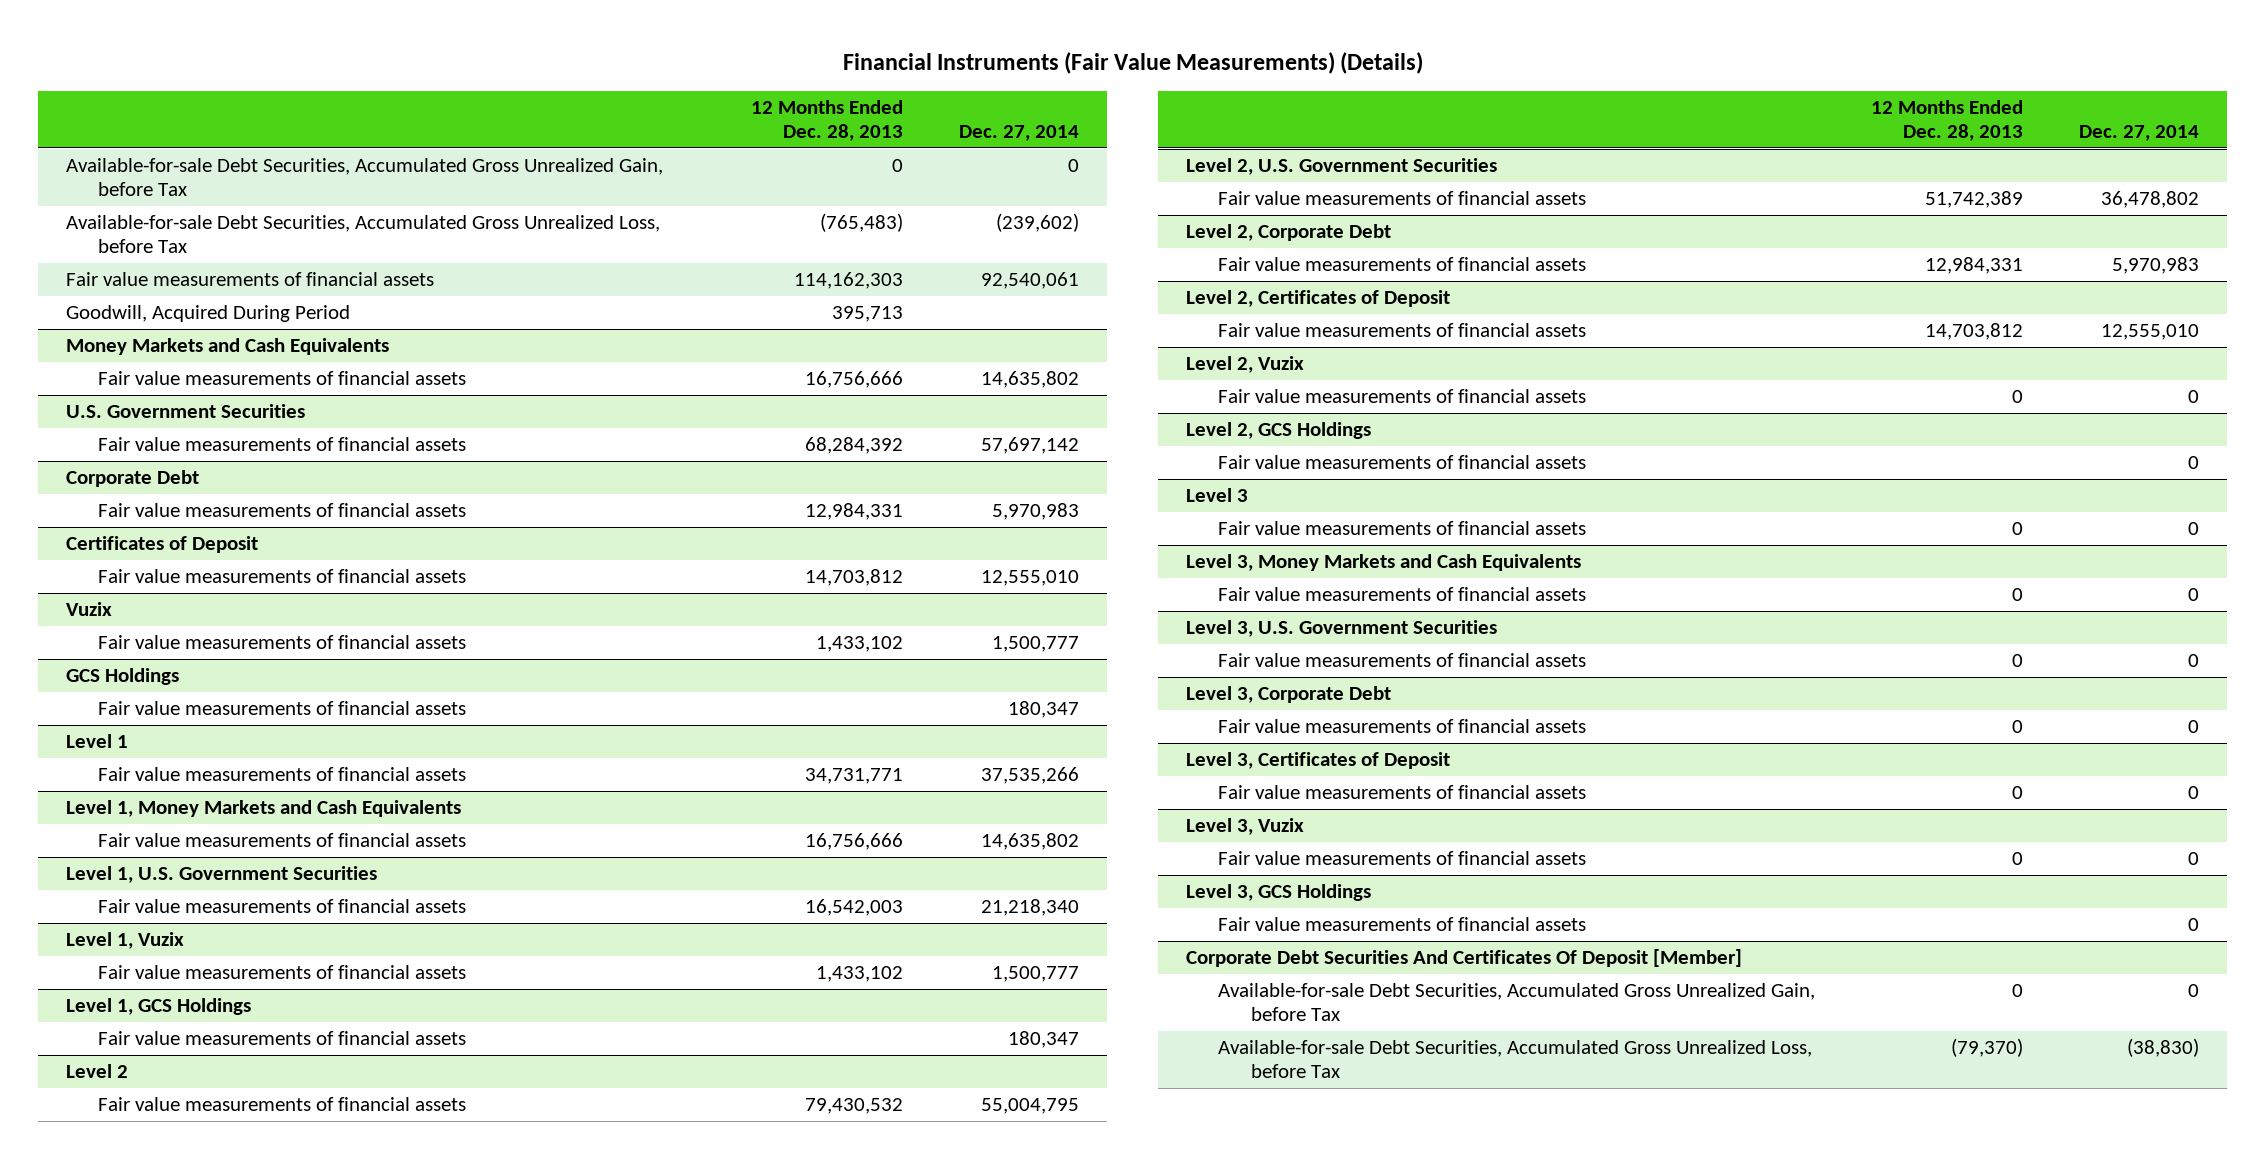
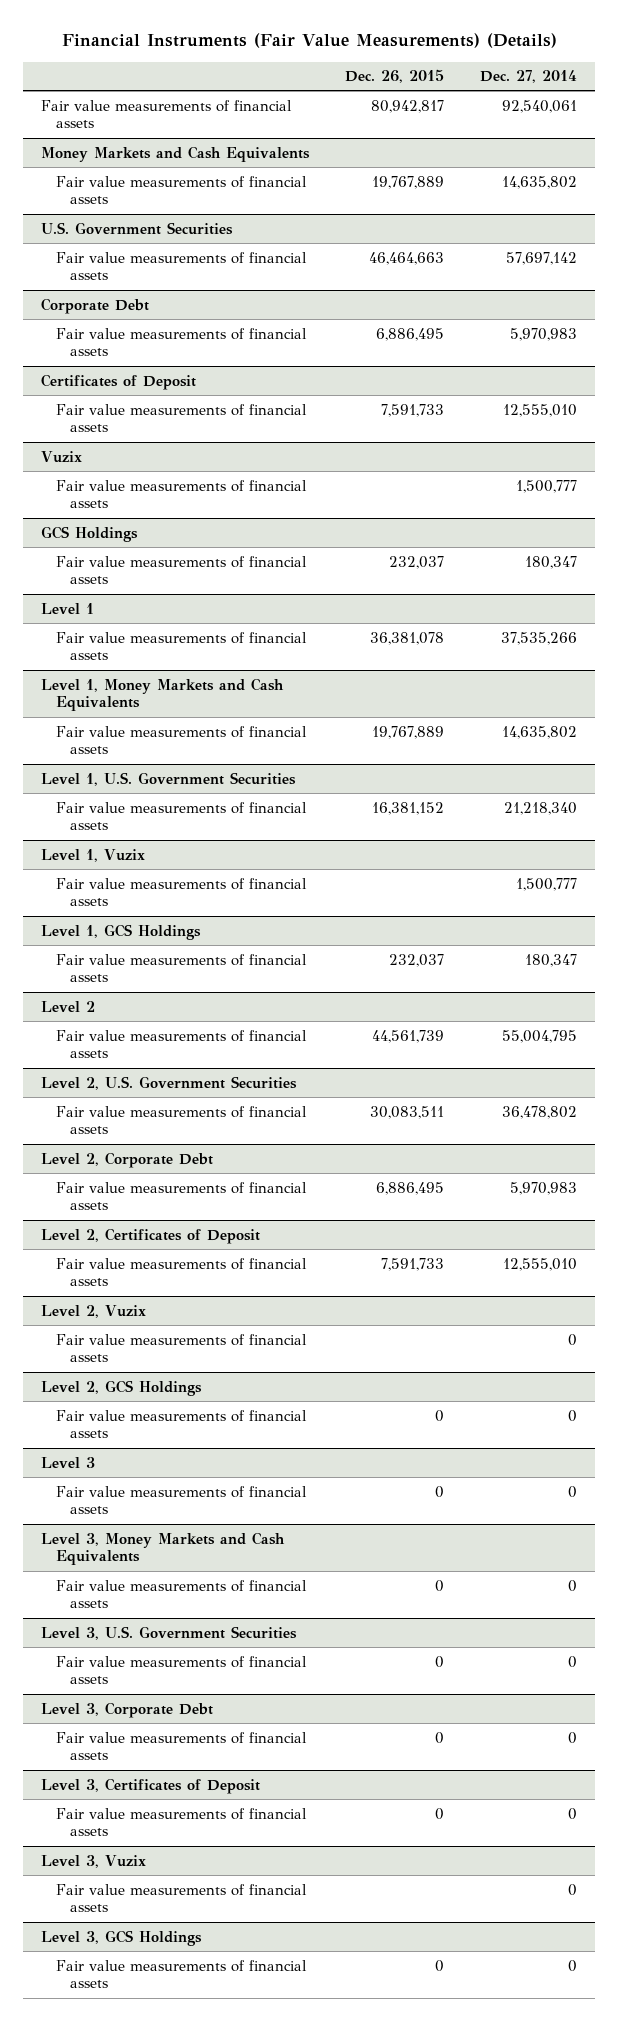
- | 12 Months Ended Dec. 28, 2013 | Dec. 27, 2014
+ | Dec. 26, 2015 | Dec. 27, 2014
- Available-for-sale Debt Securities, Accumulated Gross Unrealized Gain, before Tax | 0 | 0
- Available-for-sale Debt Securities, Accumulated Gross Unrealized Loss, before Tax | (765,483) | (239,602)
- Goodwill, Acquired During Period | 395,713 |
- Corporate Debt Securities And Certificates Of Deposit [Member]
- Available-for-sale Debt Securities, Accumulated Gross Unrealized Gain, before Tax | 0 | 0
- Available-for-sale Debt Securities, Accumulated Gross Unrealized Loss, before Tax | (79,370) | (38,830)

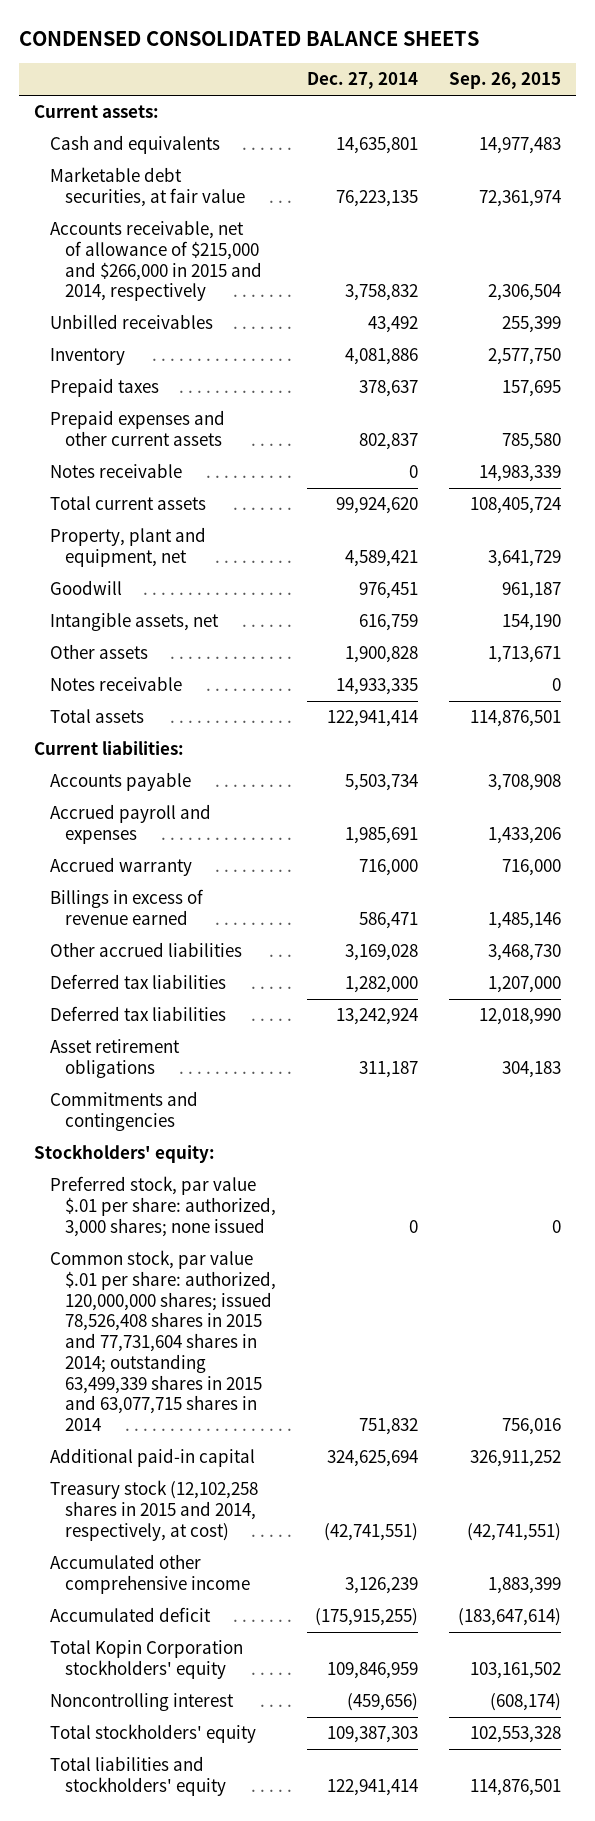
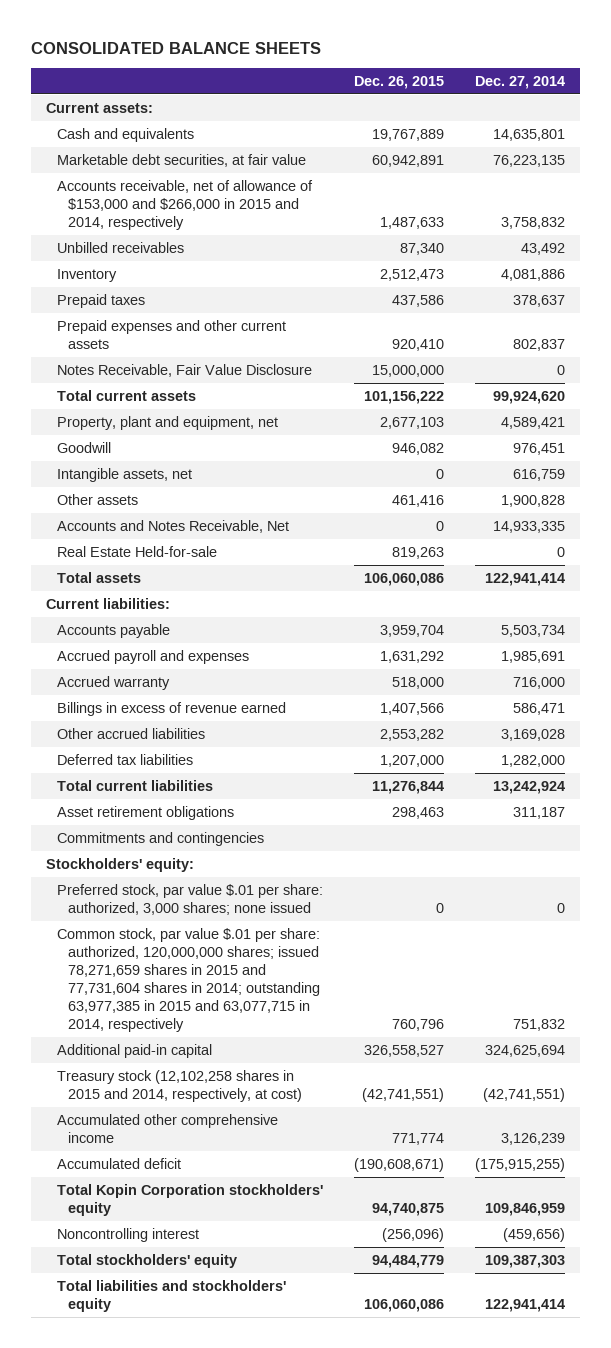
- CONDENSED CONSOLIDATED BALANCE SHEETS
+ CONSOLIDATED BALANCE SHEETS
- | Dec. 27, 2014 | Sep. 26, 2015
+ | Dec. 26, 2015 | Dec. 27, 2014
- Accounts receivable, net of allowance of $215,000 and $266,000 in 2015 and 2014, respectively | 3,758,832 | 2,306,504
+ Accounts receivable, net of allowance of $153,000 and $266,000 in 2015 and 2014, respectively | 1,487,633 | 3,758,832
- Notes receivable | 0 | 14,983,339
+ Notes Receivable, Fair Value Disclosure | 15,000,000 | 0
- Notes receivable | 14,933,335 | 0
+ Accounts and Notes Receivable, Net | 0 | 14,933,335
+ Real Estate Held-for-sale | 819,263 | 0
- Deferred tax liabilities | 13,242,924 | 12,018,990
+ Total current liabilities | 11,276,844 | 13,242,924
- Common stock, par value $.01 per share: authorized, 120,000,000 shares; issued 78,526,408 shares in 2015 and 77,731,604 shares in 2014; outstanding 63,499,339 shares in 2015 and 63,077,715 shares in 2014 | 751,832 | 756,016
+ Common stock, par value $.01 per share: authorized, 120,000,000 shares; issued 78,271,659 shares in 2015 and 77,731,604 shares in 2014; outstanding 63,977,385 in 2015 and 63,077,715 in 2014, respectively | 760,796 | 751,832

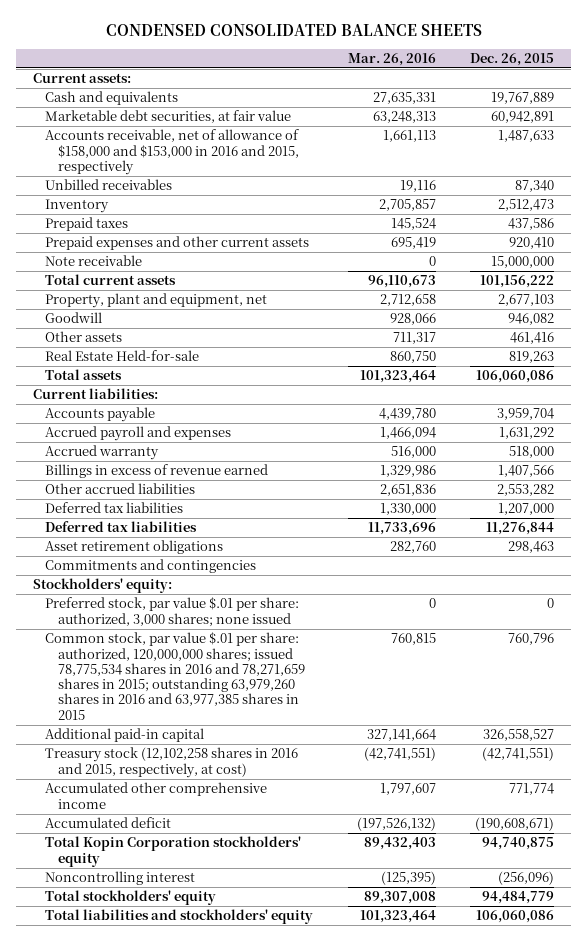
- CONSOLIDATED BALANCE SHEETS
+ CONDENSED CONSOLIDATED BALANCE SHEETS
- | Dec. 26, 2015 | Dec. 27, 2014
+ | Mar. 26, 2016 | Dec. 26, 2015
- Accounts receivable, net of allowance of $153,000 and $266,000 in 2015 and 2014, respectively | 1,487,633 | 3,758,832
+ Accounts receivable, net of allowance of $158,000 and $153,000 in 2016 and 2015, respectively | 1,661,113 | 1,487,633
- Notes Receivable, Fair Value Disclosure | 15,000,000 | 0
+ Note receivable | 0 | 15,000,000
- Intangible assets, net | 0 | 616,759
- Accounts and Notes Receivable, Net | 0 | 14,933,335
- Total current liabilities | 11,276,844 | 13,242,924
+ Deferred tax liabilities | 11,733,696 | 11,276,844
- Common stock, par value $.01 per share: authorized, 120,000,000 shares; issued 78,271,659 shares in 2015 and 77,731,604 shares in 2014; outstanding 63,977,385 in 2015 and 63,077,715 in 2014, respectively | 760,796 | 751,832
+ Common stock, par value $.01 per share: authorized, 120,000,000 shares; issued 78,775,534 shares in 2016 and 78,271,659 shares in 2015; outstanding 63,979,260 shares in 2016 and 63,977,385 shares in 2015 | 760,815 | 760,796
- Treasury stock (12,102,258 shares in 2015 and 2014, respectively, at cost) | (42,741,551) | (42,741,551)
+ Treasury stock (12,102,258 shares in 2016 and 2015, respectively, at cost) | (42,741,551) | (42,741,551)

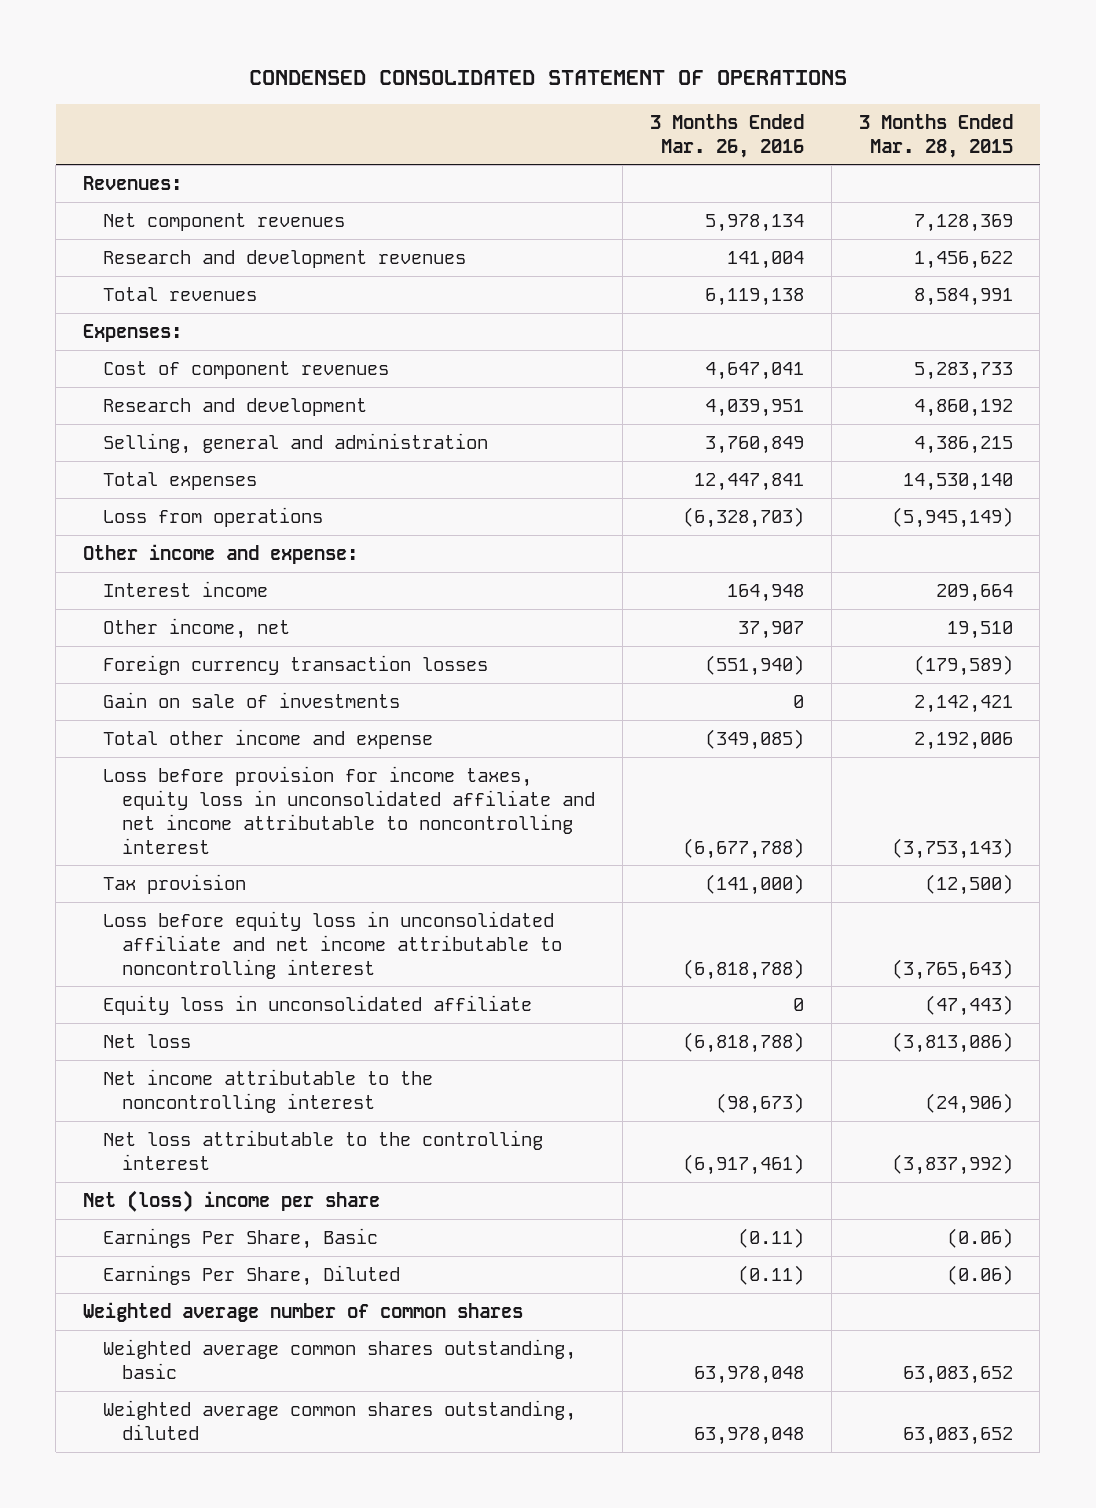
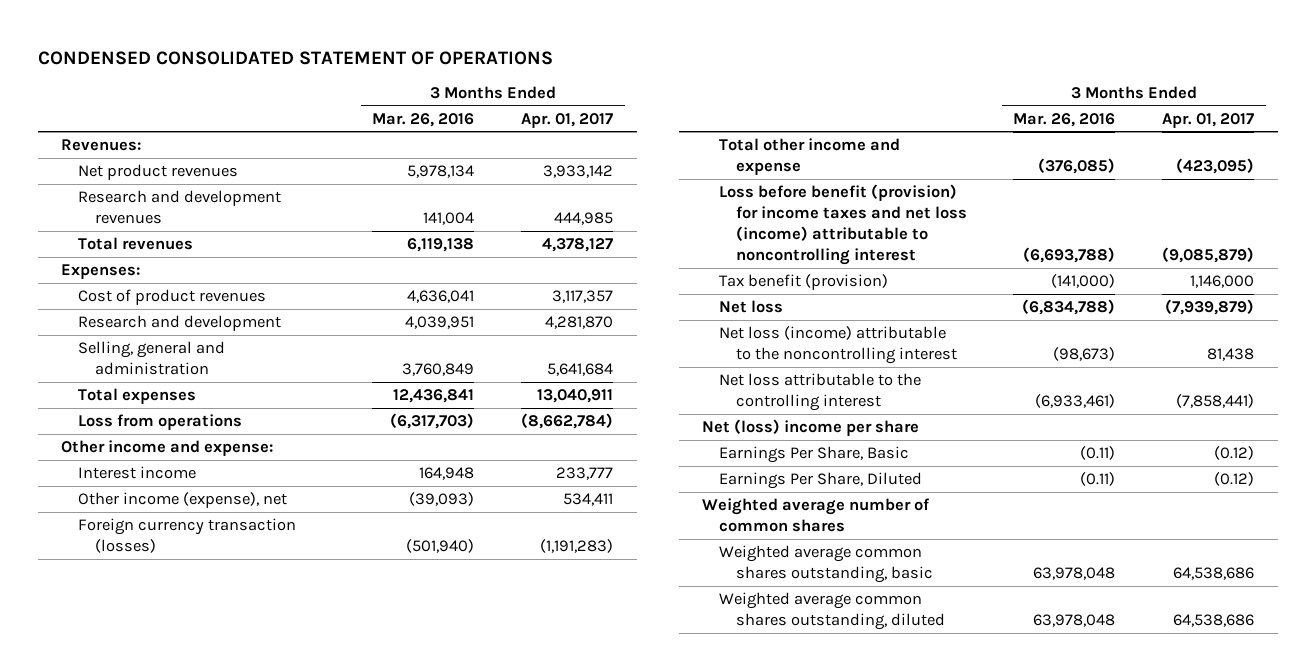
- | 3 Months Ended Mar. 26, 2016 | 3 Months Ended Mar. 28, 2015
+ | 3 Months Ended Mar. 26, 2016 | 3 Months Ended Apr. 01, 2017
- Net component revenues | 5,978,134 | 7,128,369
+ Net product revenues | 5,978,134 | 3,933,142
- Cost of component revenues | 4,647,041 | 5,283,733
+ Cost of product revenues | 4,636,041 | 3,117,357
- Total expenses | 12,447,841 | 14,530,140
- Loss from operations | (6,328,703) | (5,945,149)
+ Total expenses | 12,436,841 | 13,040,911
+ Loss from operations | (6,317,703) | (8,662,784)
- Other income, net | 37,907 | 19,510
- Foreign currency transaction losses | (551,940) | (179,589)
- Gain on sale of investments | 0 | 2,142,421
- Total other income and expense | (349,085) | 2,192,006
- Loss before provision for income taxes, equity loss in unconsolidated affiliate and net income attributable to noncontrolling interest | (6,677,788) | (3,753,143)
- Tax provision | (141,000) | (12,500)
- Loss before equity loss in unconsolidated affiliate and net income attributable to noncontrolling interest | (6,818,788) | (3,765,643)
- Equity loss in unconsolidated affiliate | 0 | (47,443)
- Net loss | (6,818,788) | (3,813,086)
- Net income attributable to the noncontrolling interest | (98,673) | (24,906)
- Net loss attributable to the controlling interest | (6,917,461) | (3,837,992)
+ Other income (expense), net | (39,093) | 534,411
+ Foreign currency transaction (losses) | (501,940) | (1,191,283)
+ Total other income and expense | (376,085) | (423,095)
+ Loss before benefit (provision) for income taxes and net loss (income) attributable to noncontrolling interest | (6,693,788) | (9,085,879)
+ Tax benefit (provision) | (141,000) | 1,146,000
+ Net loss | (6,834,788) | (7,939,879)
+ Net loss (income) attributable to the noncontrolling interest | (98,673) | 81,438
+ Net loss attributable to the controlling interest | (6,933,461) | (7,858,441)

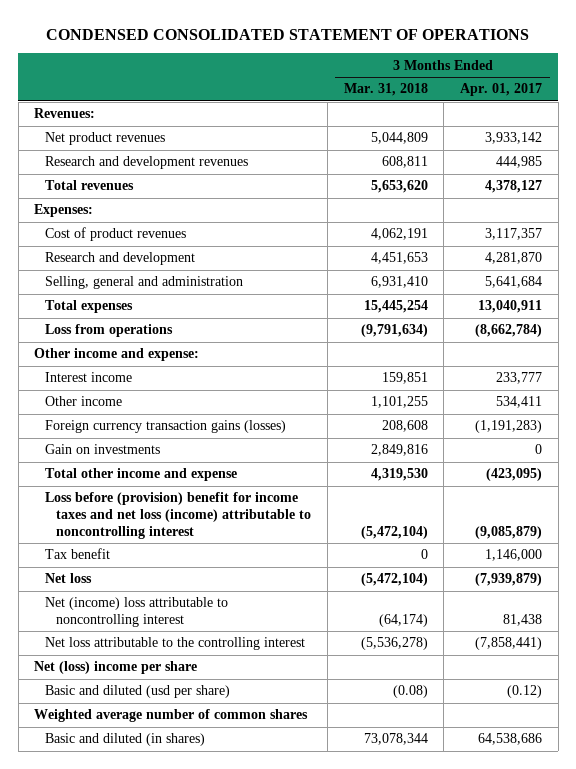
- | 3 Months Ended Mar. 26, 2016 | 3 Months Ended Apr. 01, 2017
+ | 3 Months Ended Mar. 31, 2018 | 3 Months Ended Apr. 01, 2017
- Other income (expense), net | (39,093) | 534,411
- Foreign currency transaction (losses) | (501,940) | (1,191,283)
+ Other income | 1,101,255 | 534,411
+ Foreign currency transaction gains (losses) | 208,608 | (1,191,283)
+ Gain on investments | 2,849,816 | 0
- Loss before benefit (provision) for income taxes and net loss (income) attributable to noncontrolling interest | (6,693,788) | (9,085,879)
- Tax benefit (provision) | (141,000) | 1,146,000
+ Loss before (provision) benefit for income taxes and net loss (income) attributable to noncontrolling interest | (5,472,104) | (9,085,879)
+ Tax benefit | 0 | 1,146,000
- Net loss (income) attributable to the noncontrolling interest | (98,673) | 81,438
+ Net (income) loss attributable to noncontrolling interest | (64,174) | 81,438
- Earnings Per Share, Basic | (0.11) | (0.12)
- Earnings Per Share, Diluted | (0.11) | (0.12)
+ Basic and diluted (usd per share) | (0.08) | (0.12)
- Weighted average common shares outstanding, basic | 63,978,048 | 64,538,686
- Weighted average common shares outstanding, diluted | 63,978,048 | 64,538,686
+ Basic and diluted (in shares) | 73,078,344 | 64,538,686

